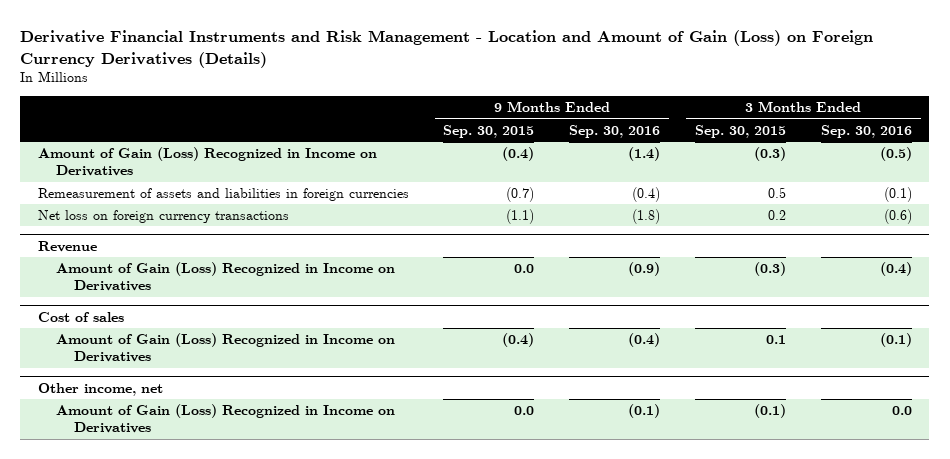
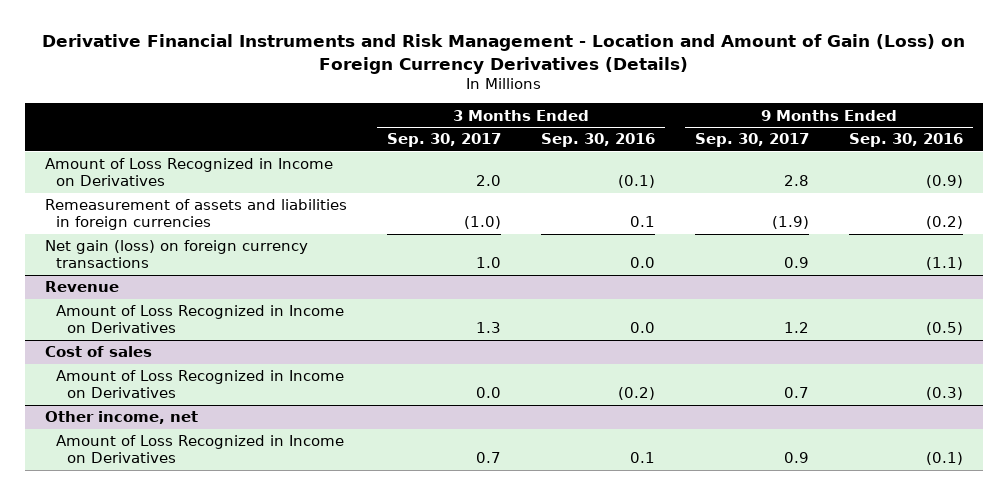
- | 9 Months Ended Sep. 30, 2015 | 9 Months Ended Sep. 30, 2016 | 3 Months Ended Sep. 30, 2015 | 3 Months Ended Sep. 30, 2016
+ | 3 Months Ended Sep. 30, 2017 | 3 Months Ended Sep. 30, 2016 | 9 Months Ended Sep. 30, 2017 | 9 Months Ended Sep. 30, 2016
- Amount of Gain (Loss) Recognized in Income on Derivatives | (0.4) | (1.4) | (0.3) | (0.5)
- Remeasurement of assets and liabilities in foreign currencies | (0.7) | (0.4) | 0.5 | (0.1)
- Net loss on foreign currency transactions | (1.1) | (1.8) | 0.2 | (0.6)
+ Amount of Loss Recognized in Income on Derivatives | 2.0 | (0.1) | 2.8 | (0.9)
+ Remeasurement of assets and liabilities in foreign currencies | (1.0) | 0.1 | (1.9) | (0.2)
+ Net gain (loss) on foreign currency transactions | 1.0 | 0.0 | 0.9 | (1.1)
@ Revenue
- Amount of Gain (Loss) Recognized in Income on Derivatives | 0.0 | (0.9) | (0.3) | (0.4)
+ Amount of Loss Recognized in Income on Derivatives | 1.3 | 0.0 | 1.2 | (0.5)
@ Cost of sales
- Amount of Gain (Loss) Recognized in Income on Derivatives | (0.4) | (0.4) | 0.1 | (0.1)
+ Amount of Loss Recognized in Income on Derivatives | 0.0 | (0.2) | 0.7 | (0.3)
@ Other income, net
- Amount of Gain (Loss) Recognized in Income on Derivatives | 0.0 | (0.1) | (0.1) | 0.0
+ Amount of Loss Recognized in Income on Derivatives | 0.7 | 0.1 | 0.9 | (0.1)

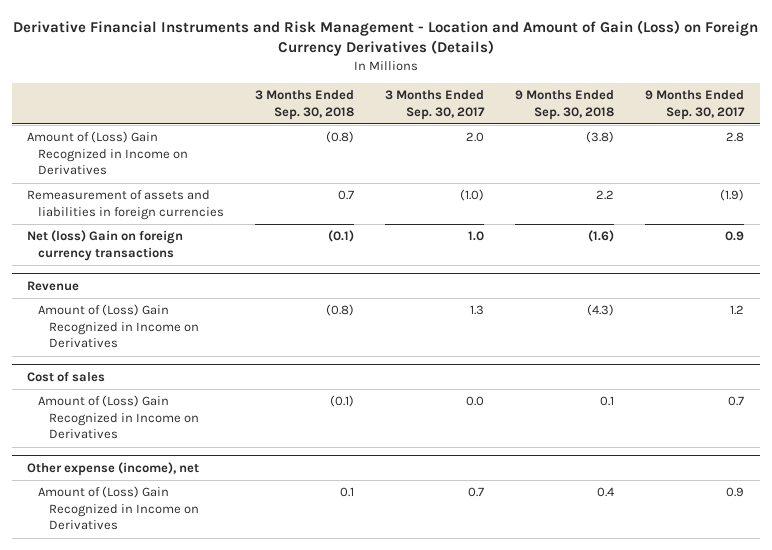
- | 3 Months Ended Sep. 30, 2017 | 3 Months Ended Sep. 30, 2016 | 9 Months Ended Sep. 30, 2017 | 9 Months Ended Sep. 30, 2016
+ | 3 Months Ended Sep. 30, 2018 | 3 Months Ended Sep. 30, 2017 | 9 Months Ended Sep. 30, 2018 | 9 Months Ended Sep. 30, 2017
- Amount of Loss Recognized in Income on Derivatives | 2.0 | (0.1) | 2.8 | (0.9)
+ Amount of (Loss) Gain Recognized in Income on Derivatives | (0.8) | 2.0 | (3.8) | 2.8
- Net gain (loss) on foreign currency transactions | 1.0 | 0.0 | 0.9 | (1.1)
+ Net (loss) Gain on foreign currency transactions | (0.1) | 1.0 | (1.6) | 0.9
@ Revenue
- Amount of Loss Recognized in Income on Derivatives | 1.3 | 0.0 | 1.2 | (0.5)
+ Amount of (Loss) Gain Recognized in Income on Derivatives | (0.8) | 1.3 | (4.3) | 1.2
@ Cost of sales
- Amount of Loss Recognized in Income on Derivatives | 0.0 | (0.2) | 0.7 | (0.3)
- Other income, net
- Amount of Loss Recognized in Income on Derivatives | 0.7 | 0.1 | 0.9 | (0.1)
@ Cost of sales
+ Amount of (Loss) Gain Recognized in Income on Derivatives | (0.1) | 0.0 | 0.1 | 0.7
+ Other expense (income), net
+ Amount of (Loss) Gain Recognized in Income on Derivatives | 0.1 | 0.7 | 0.4 | 0.9

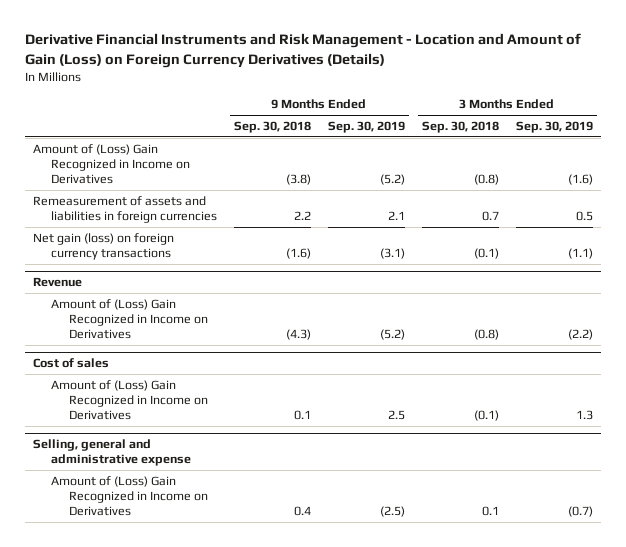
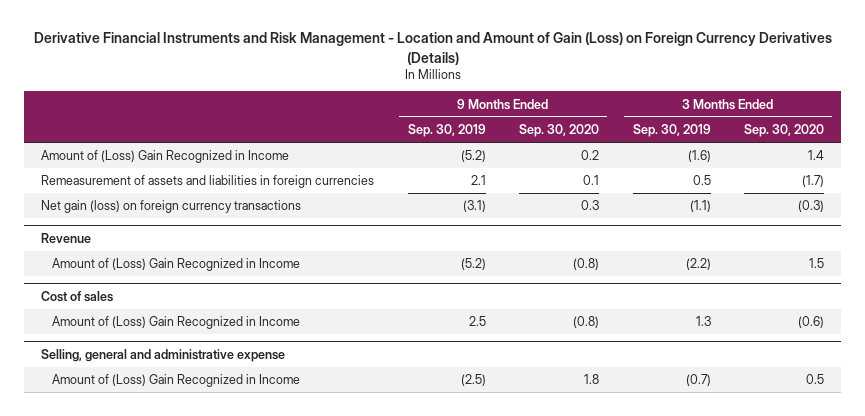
- | 9 Months Ended Sep. 30, 2018 | 9 Months Ended Sep. 30, 2019 | 3 Months Ended Sep. 30, 2018 | 3 Months Ended Sep. 30, 2019
+ | 9 Months Ended Sep. 30, 2019 | 9 Months Ended Sep. 30, 2020 | 3 Months Ended Sep. 30, 2019 | 3 Months Ended Sep. 30, 2020
- Amount of (Loss) Gain Recognized in Income on Derivatives | (3.8) | (5.2) | (0.8) | (1.6)
+ Amount of (Loss) Gain Recognized in Income | (5.2) | 0.2 | (1.6) | 1.4
@ Revenue
- Amount of (Loss) Gain Recognized in Income on Derivatives | (4.3) | (5.2) | (0.8) | (2.2)
+ Amount of (Loss) Gain Recognized in Income | (5.2) | (0.8) | (2.2) | 1.5
@ Cost of sales
- Amount of (Loss) Gain Recognized in Income on Derivatives | 0.1 | 2.5 | (0.1) | 1.3
+ Amount of (Loss) Gain Recognized in Income | 2.5 | (0.8) | 1.3 | (0.6)
@ Selling, general and administrative expense
- Amount of (Loss) Gain Recognized in Income on Derivatives | 0.4 | (2.5) | 0.1 | (0.7)
+ Amount of (Loss) Gain Recognized in Income | (2.5) | 1.8 | (0.7) | 0.5

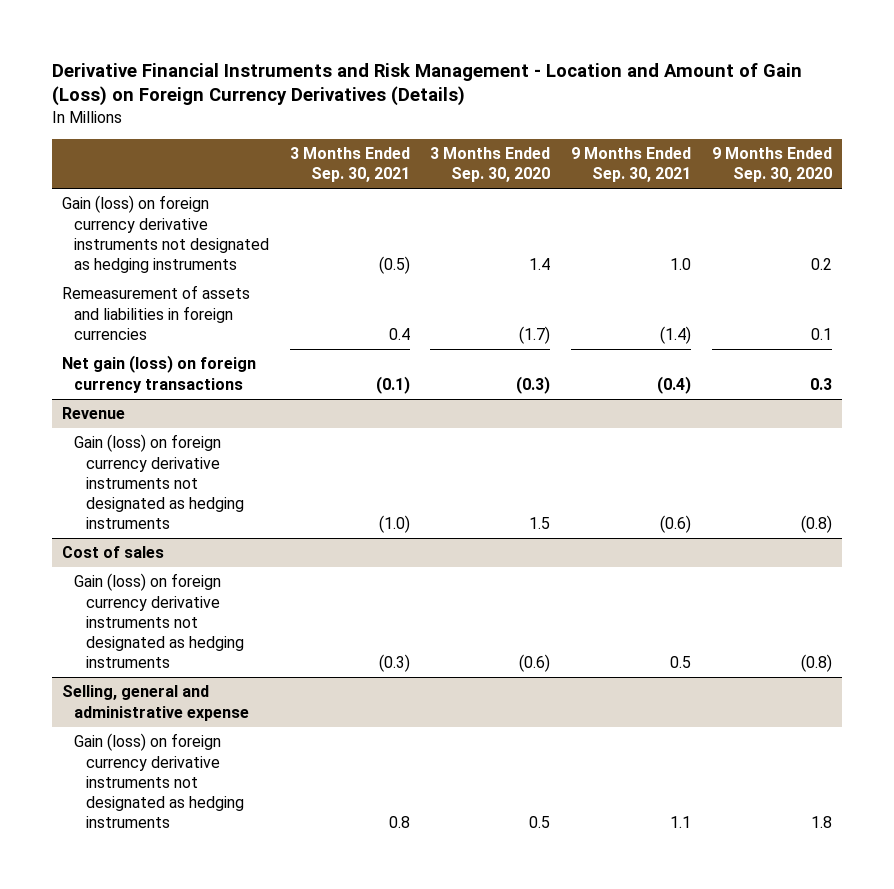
- | 9 Months Ended Sep. 30, 2019 | 9 Months Ended Sep. 30, 2020 | 3 Months Ended Sep. 30, 2019 | 3 Months Ended Sep. 30, 2020
+ | 3 Months Ended Sep. 30, 2021 | 3 Months Ended Sep. 30, 2020 | 9 Months Ended Sep. 30, 2021 | 9 Months Ended Sep. 30, 2020
- Amount of (Loss) Gain Recognized in Income | (5.2) | 0.2 | (1.6) | 1.4
+ Gain (loss) on foreign currency derivative instruments not designated as hedging instruments | (0.5) | 1.4 | 1.0 | 0.2
@ Revenue
- Amount of (Loss) Gain Recognized in Income | (5.2) | (0.8) | (2.2) | 1.5
+ Gain (loss) on foreign currency derivative instruments not designated as hedging instruments | (1.0) | 1.5 | (0.6) | (0.8)
@ Cost of sales
- Amount of (Loss) Gain Recognized in Income | 2.5 | (0.8) | 1.3 | (0.6)
+ Gain (loss) on foreign currency derivative instruments not designated as hedging instruments | (0.3) | (0.6) | 0.5 | (0.8)
@ Selling, general and administrative expense
- Amount of (Loss) Gain Recognized in Income | (2.5) | 1.8 | (0.7) | 0.5
+ Gain (loss) on foreign currency derivative instruments not designated as hedging instruments | 0.8 | 0.5 | 1.1 | 1.8

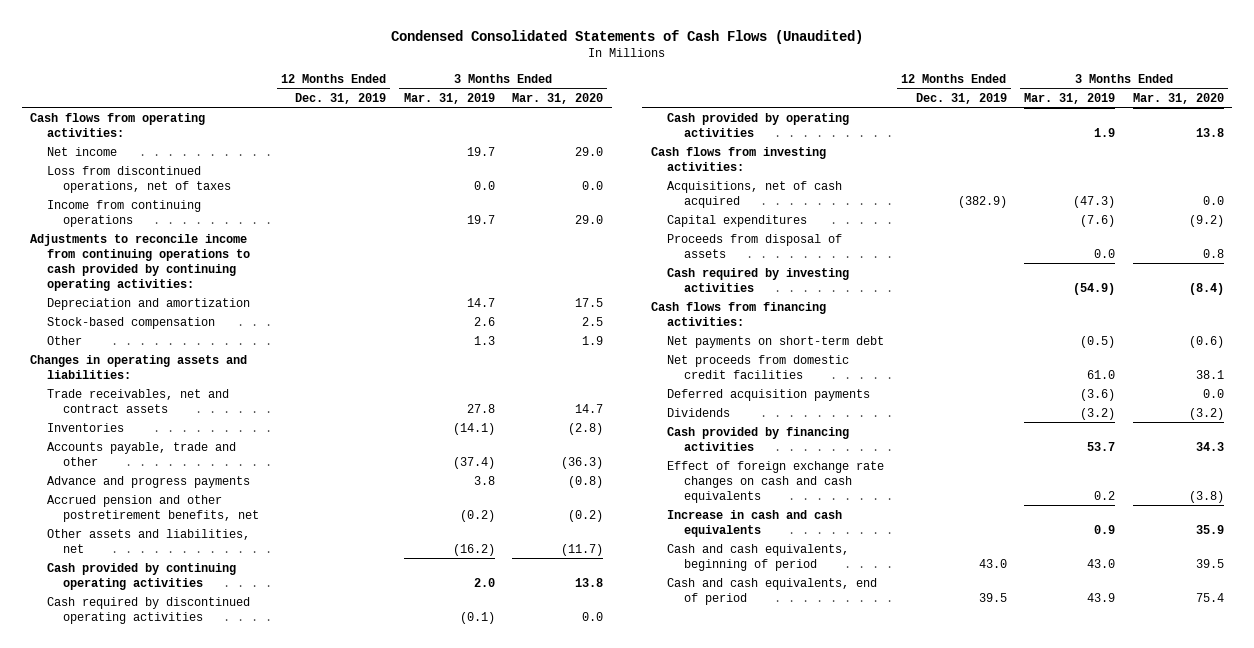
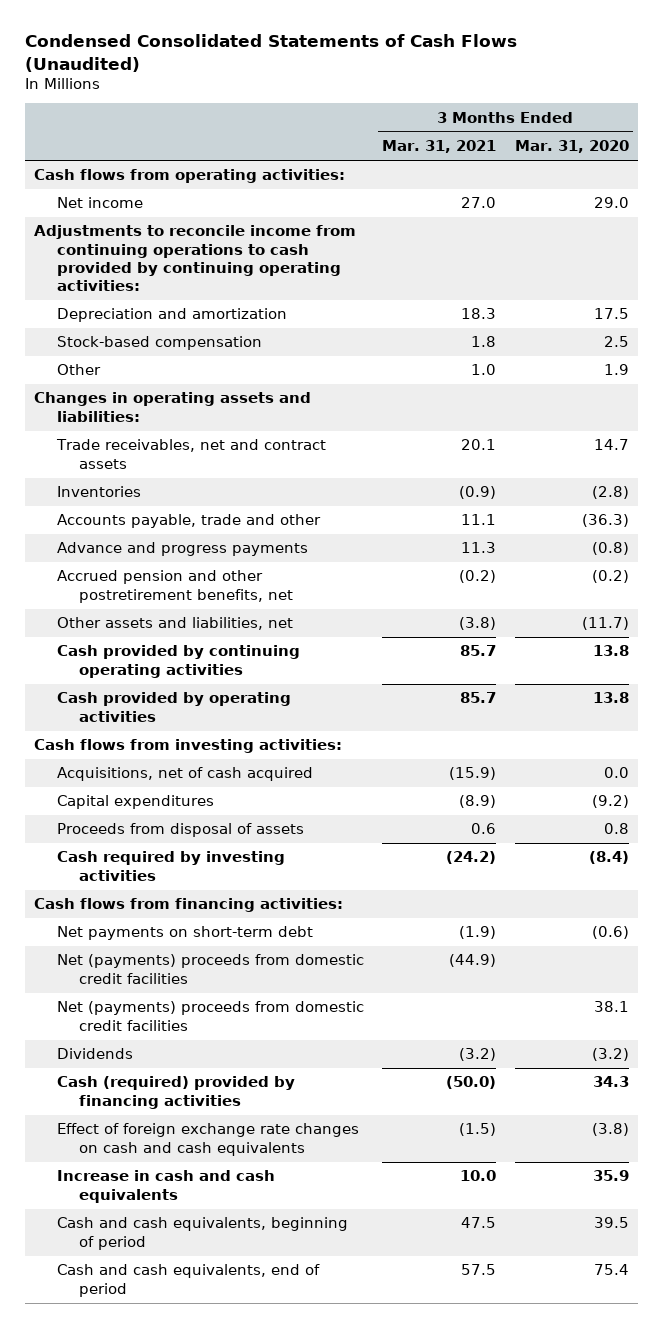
- | 12 Months Ended Dec. 31, 2019 | 3 Months Ended Mar. 31, 2019 | 3 Months Ended Mar. 31, 2020
+ | 3 Months Ended Mar. 31, 2021 | 3 Months Ended Mar. 31, 2020
- Loss from discontinued operations, net of taxes | | 0.0 | 0.0
- Income from continuing operations | | 19.7 | 29.0
- Cash required by discontinued operating activities | | (0.1) | 0.0
- Net proceeds from domestic credit facilities | | 61.0 | 38.1
- Deferred acquisition payments | | (3.6) | 0.0
+ Net (payments) proceeds from domestic credit facilities | (44.9) |
+ Net (payments) proceeds from domestic credit facilities | | 38.1
- Cash provided by financing activities | | 53.7 | 34.3
+ Cash (required) provided by financing activities | (50.0) | 34.3

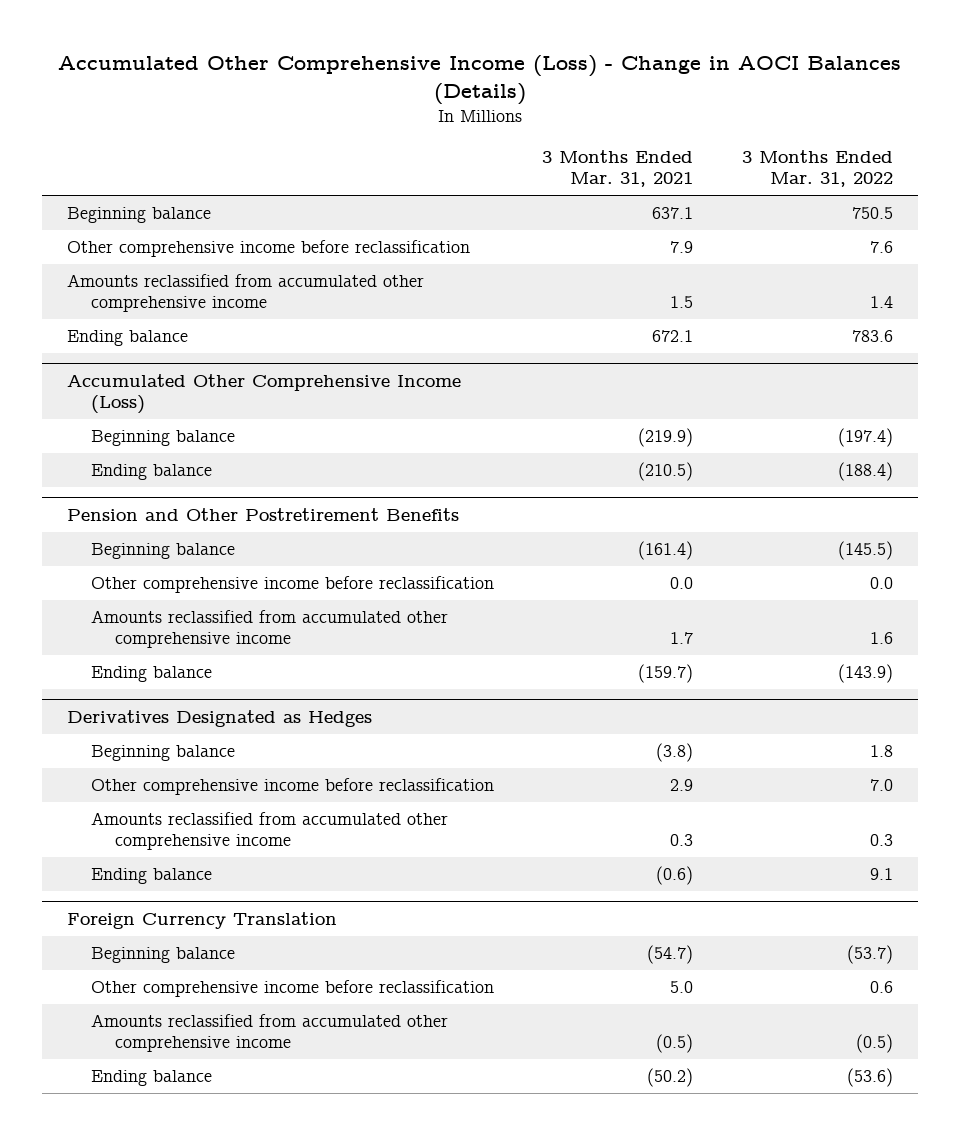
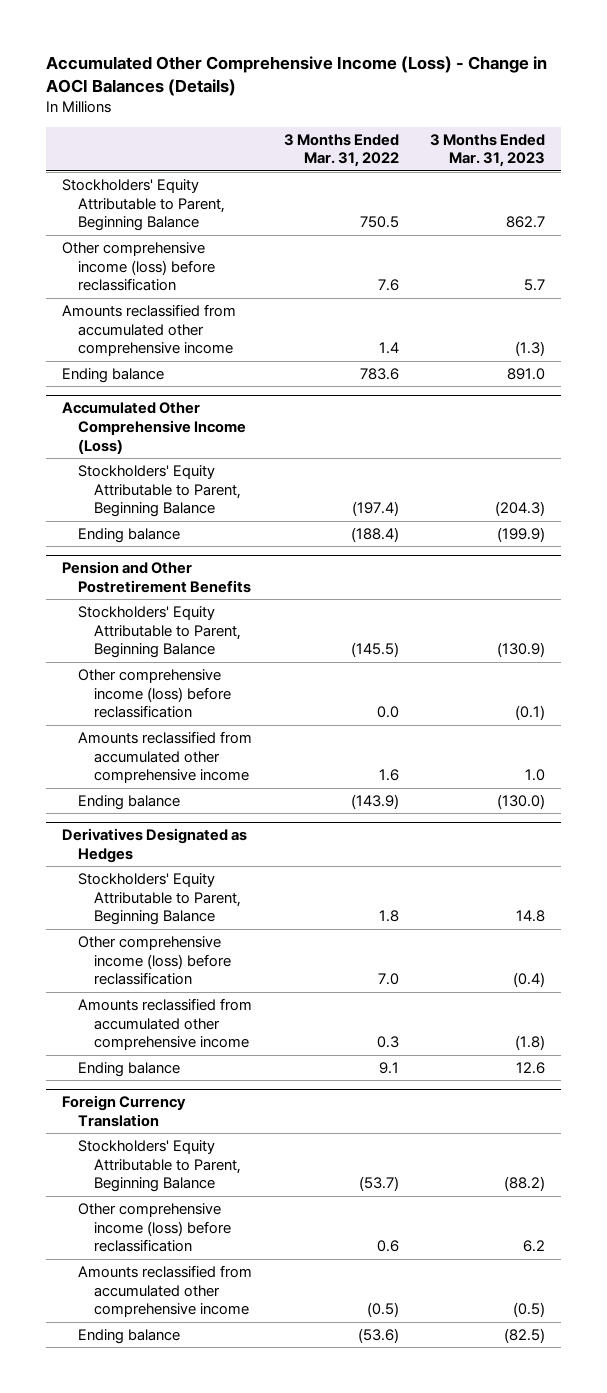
- | 3 Months Ended Mar. 31, 2021 | 3 Months Ended Mar. 31, 2022
+ | 3 Months Ended Mar. 31, 2022 | 3 Months Ended Mar. 31, 2023
- Beginning balance | 637.1 | 750.5
- Other comprehensive income before reclassification | 7.9 | 7.6
+ Stockholders' Equity Attributable to Parent, Beginning Balance | 750.5 | 862.7
+ Other comprehensive income (loss) before reclassification | 7.6 | 5.7
@ Accumulated Other Comprehensive Income (Loss)
- Beginning balance | (219.9) | (197.4)
+ Stockholders' Equity Attributable to Parent, Beginning Balance | (197.4) | (204.3)
@ Pension and Other Postretirement Benefits
- Beginning balance | (161.4) | (145.5)
- Other comprehensive income before reclassification | 0.0 | 0.0
+ Stockholders' Equity Attributable to Parent, Beginning Balance | (145.5) | (130.9)
+ Other comprehensive income (loss) before reclassification | 0.0 | (0.1)
@ Derivatives Designated as Hedges
- Beginning balance | (3.8) | 1.8
- Other comprehensive income before reclassification | 2.9 | 7.0
+ Stockholders' Equity Attributable to Parent, Beginning Balance | 1.8 | 14.8
+ Other comprehensive income (loss) before reclassification | 7.0 | (0.4)
@ Foreign Currency Translation
- Beginning balance | (54.7) | (53.7)
- Other comprehensive income before reclassification | 5.0 | 0.6
+ Stockholders' Equity Attributable to Parent, Beginning Balance | (53.7) | (88.2)
+ Other comprehensive income (loss) before reclassification | 0.6 | 6.2

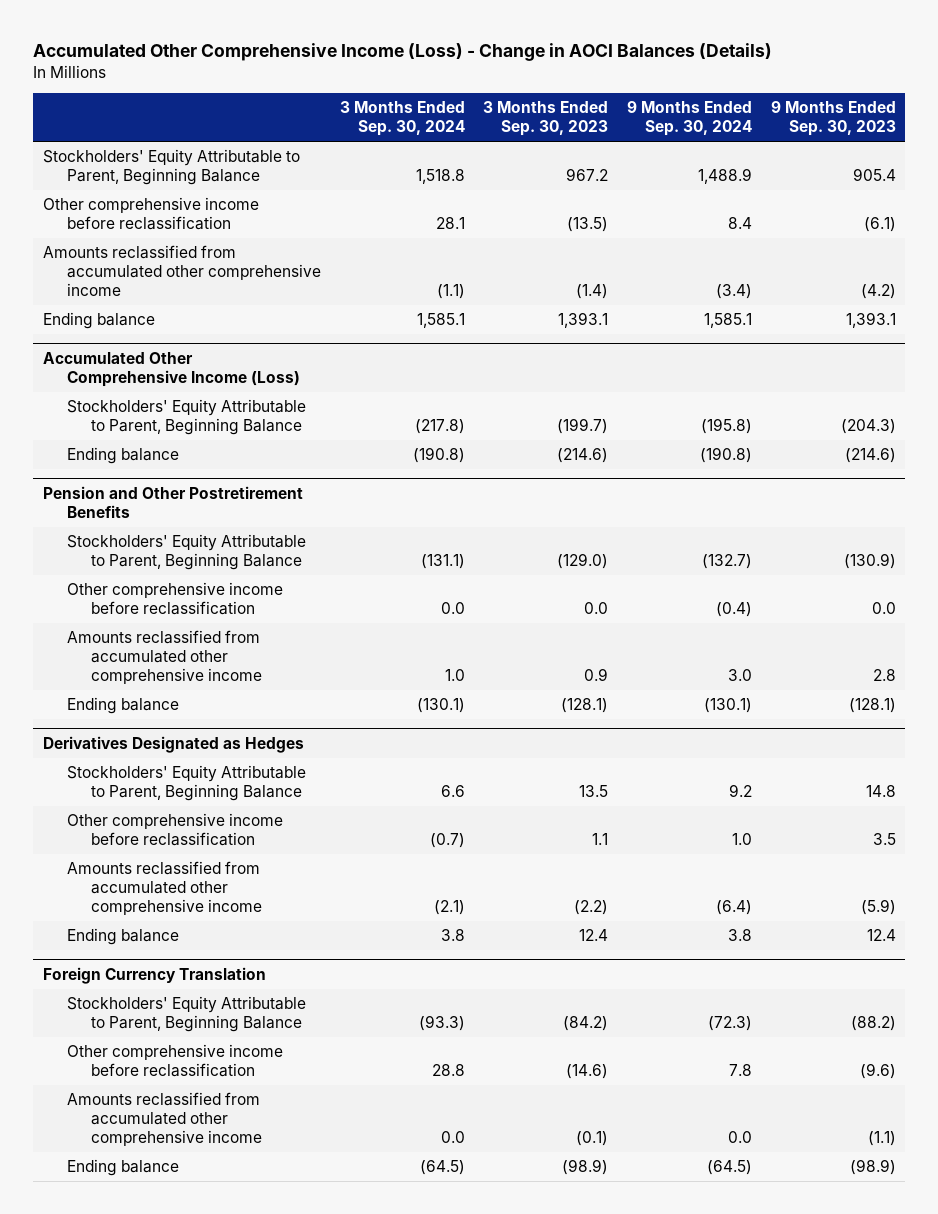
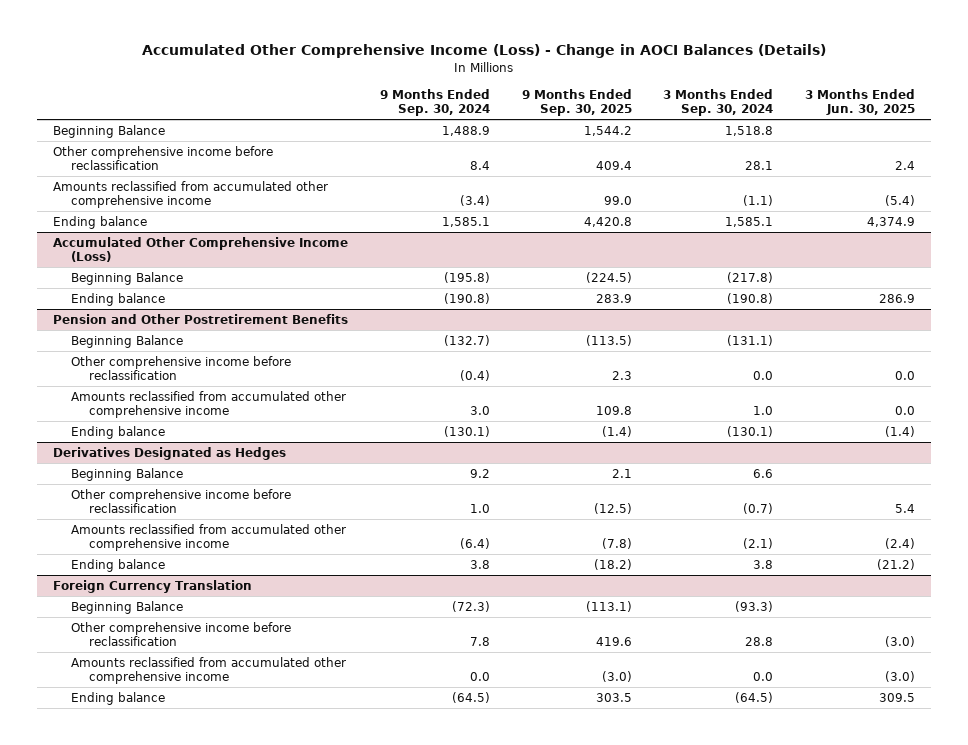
- | 3 Months Ended Sep. 30, 2024 | 3 Months Ended Sep. 30, 2023 | 9 Months Ended Sep. 30, 2024 | 9 Months Ended Sep. 30, 2023
+ | 9 Months Ended Sep. 30, 2024 | 9 Months Ended Sep. 30, 2025 | 3 Months Ended Sep. 30, 2024 | 3 Months Ended Jun. 30, 2025
- Stockholders' Equity Attributable to Parent, Beginning Balance | 1,518.8 | 967.2 | 1,488.9 | 905.4
+ Beginning Balance | 1,488.9 | 1,544.2 | 1,518.8 |
@ Accumulated Other Comprehensive Income (Loss)
- Stockholders' Equity Attributable to Parent, Beginning Balance | (217.8) | (199.7) | (195.8) | (204.3)
+ Beginning Balance | (195.8) | (224.5) | (217.8) |
@ Pension and Other Postretirement Benefits
- Stockholders' Equity Attributable to Parent, Beginning Balance | (131.1) | (129.0) | (132.7) | (130.9)
+ Beginning Balance | (132.7) | (113.5) | (131.1) |
@ Derivatives Designated as Hedges
- Stockholders' Equity Attributable to Parent, Beginning Balance | 6.6 | 13.5 | 9.2 | 14.8
+ Beginning Balance | 9.2 | 2.1 | 6.6 |
@ Foreign Currency Translation
- Stockholders' Equity Attributable to Parent, Beginning Balance | (93.3) | (84.2) | (72.3) | (88.2)
+ Beginning Balance | (72.3) | (113.1) | (93.3) |

